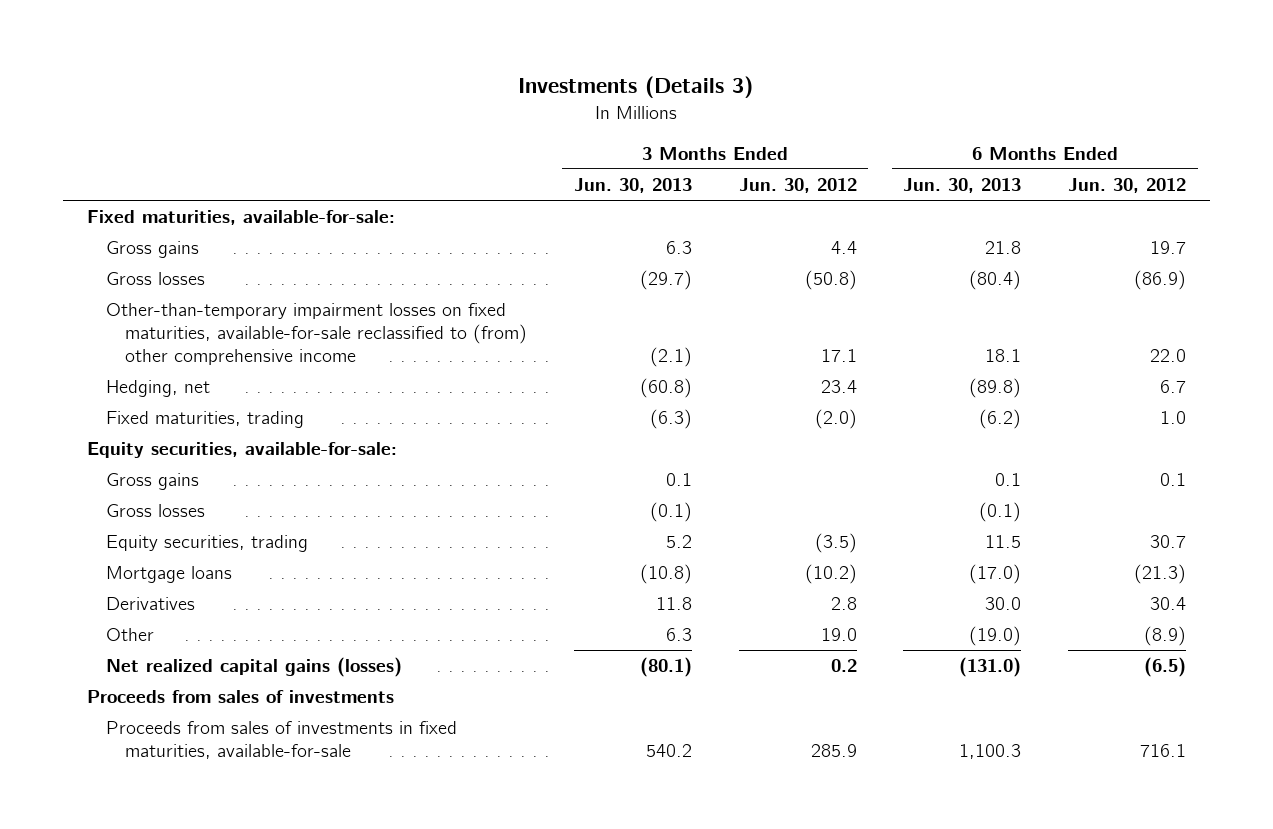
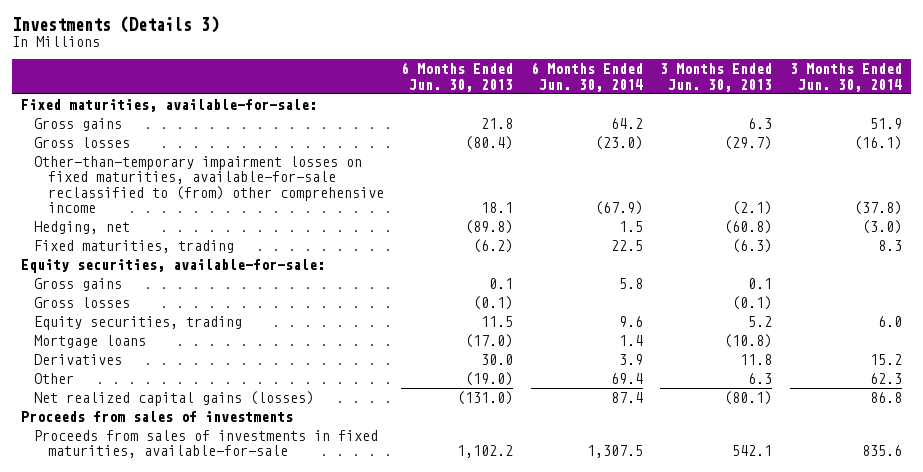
- | 3 Months Ended Jun. 30, 2013 | 3 Months Ended Jun. 30, 2012 | 6 Months Ended Jun. 30, 2013 | 6 Months Ended Jun. 30, 2012
+ | 6 Months Ended Jun. 30, 2013 | 6 Months Ended Jun. 30, 2014 | 3 Months Ended Jun. 30, 2013 | 3 Months Ended Jun. 30, 2014
- Proceeds from sales of investments in fixed maturities, available-for-sale | 540.2 | 285.9 | 1,100.3 | 716.1
+ Proceeds from sales of investments in fixed maturities, available-for-sale | 1,102.2 | 1,307.5 | 542.1 | 835.6

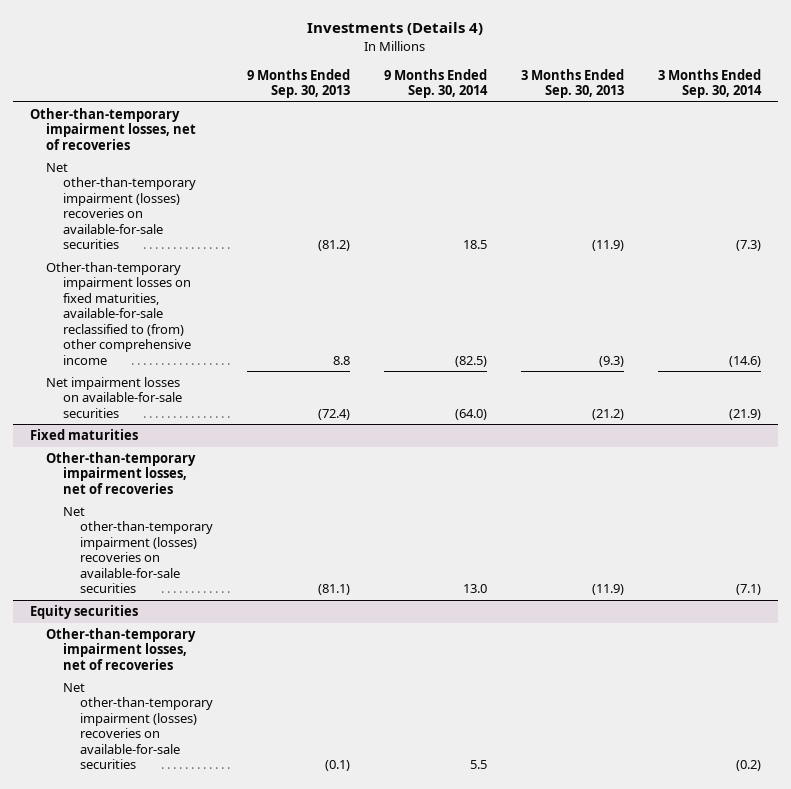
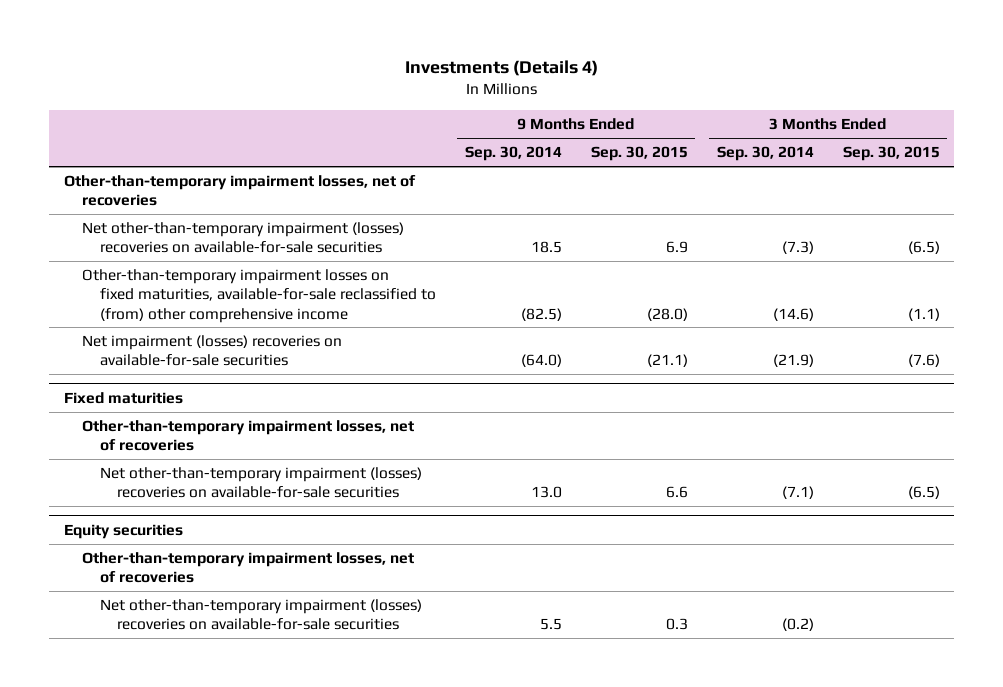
- | 9 Months Ended Sep. 30, 2013 | 9 Months Ended Sep. 30, 2014 | 3 Months Ended Sep. 30, 2013 | 3 Months Ended Sep. 30, 2014
+ | 9 Months Ended Sep. 30, 2014 | 9 Months Ended Sep. 30, 2015 | 3 Months Ended Sep. 30, 2014 | 3 Months Ended Sep. 30, 2015
- Net impairment losses on available-for-sale securities | (72.4) | (64.0) | (21.2) | (21.9)
+ Net impairment (losses) recoveries on available-for-sale securities | (64.0) | (21.1) | (21.9) | (7.6)

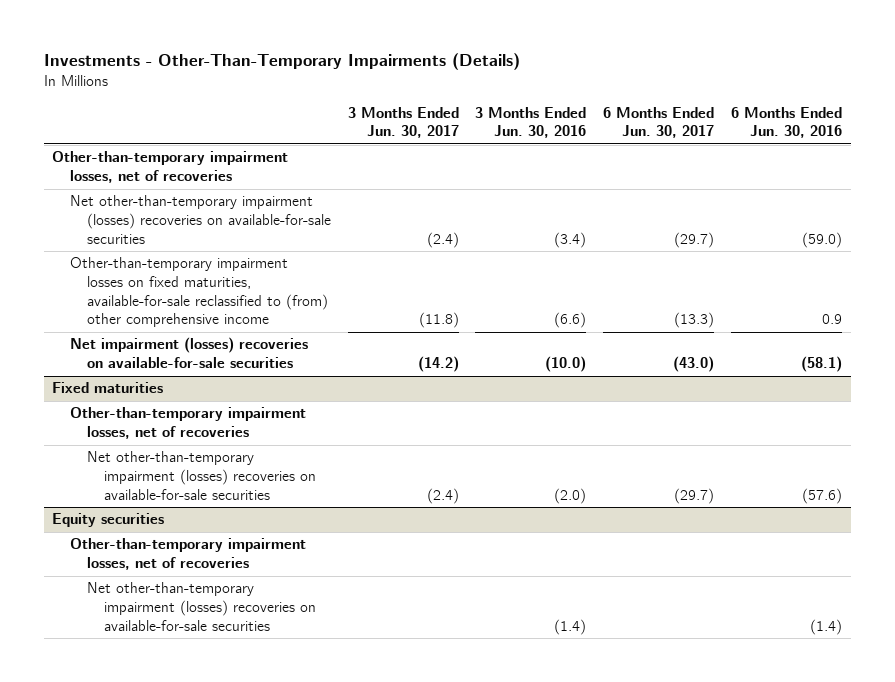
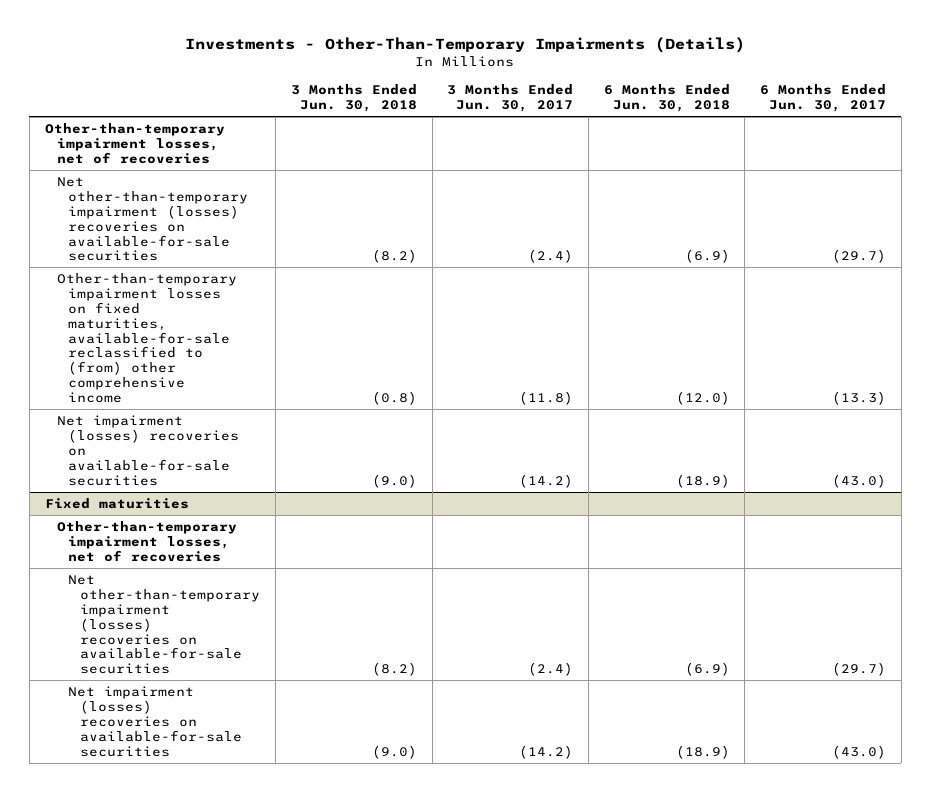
- | 3 Months Ended Jun. 30, 2017 | 3 Months Ended Jun. 30, 2016 | 6 Months Ended Jun. 30, 2017 | 6 Months Ended Jun. 30, 2016
+ | 3 Months Ended Jun. 30, 2018 | 3 Months Ended Jun. 30, 2017 | 6 Months Ended Jun. 30, 2018 | 6 Months Ended Jun. 30, 2017
- Equity securities
- Other-than-temporary impairment losses, net of recoveries
- Net other-than-temporary impairment (losses) recoveries on available-for-sale securities | | (1.4) | | (1.4)
@ Fixed maturities
+ Net impairment (losses) recoveries on available-for-sale securities | (9.0) | (14.2) | (18.9) | (43.0)

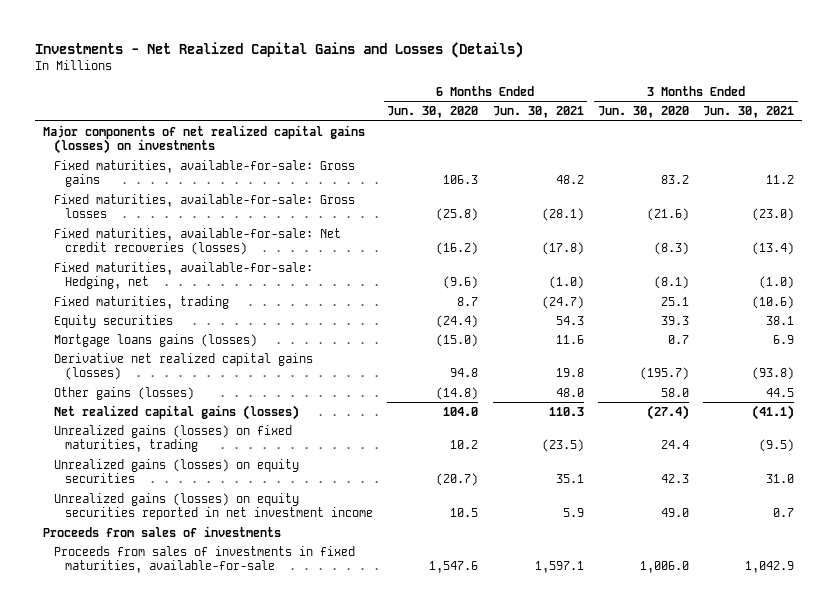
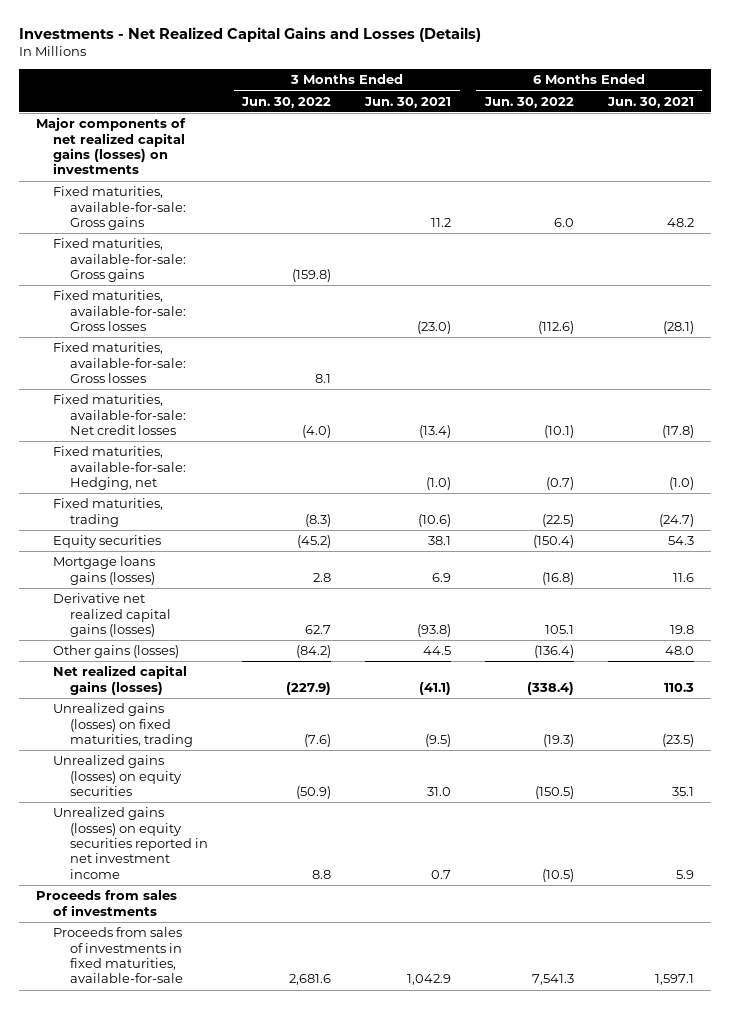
- | 6 Months Ended Jun. 30, 2020 | 6 Months Ended Jun. 30, 2021 | 3 Months Ended Jun. 30, 2020 | 3 Months Ended Jun. 30, 2021
+ | 3 Months Ended Jun. 30, 2022 | 3 Months Ended Jun. 30, 2021 | 6 Months Ended Jun. 30, 2022 | 6 Months Ended Jun. 30, 2021
+ Fixed maturities, available-for-sale: Gross gains | (159.8) | | |
- Fixed maturities, available-for-sale: Net credit recoveries (losses) | (16.2) | (17.8) | (8.3) | (13.4)
+ Fixed maturities, available-for-sale: Gross losses | 8.1 | | |
+ Fixed maturities, available-for-sale: Net credit losses | (4.0) | (13.4) | (10.1) | (17.8)

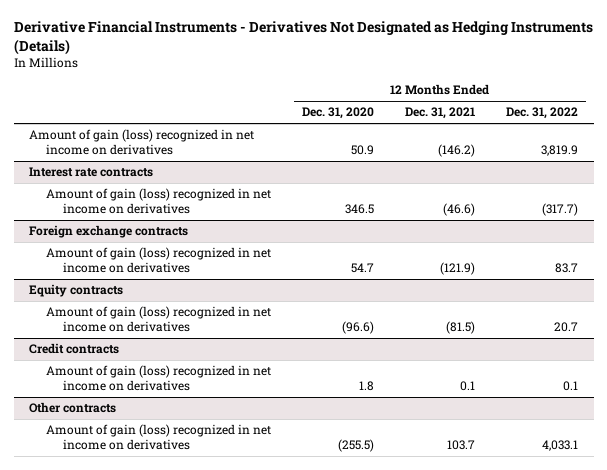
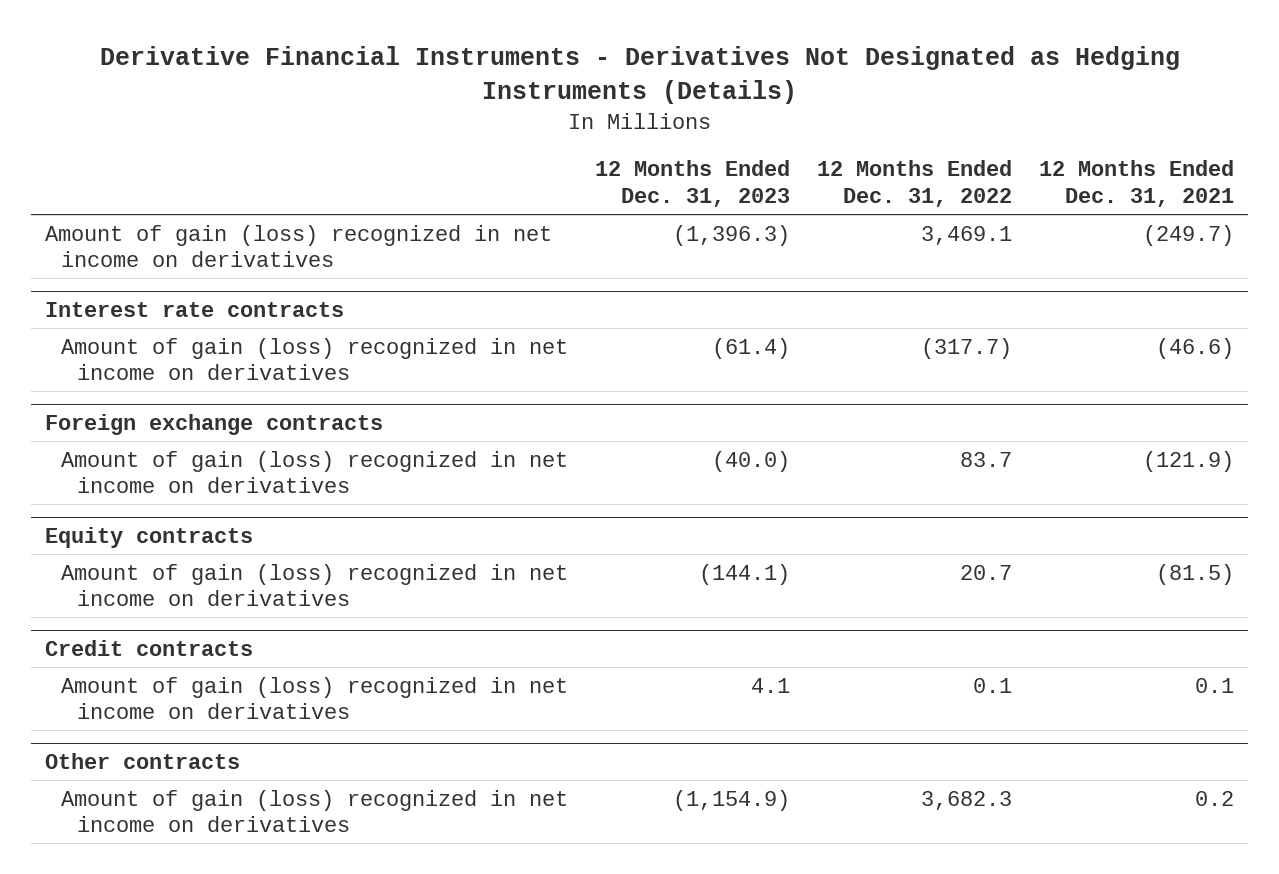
- | 12 Months Ended Dec. 31, 2020 | 12 Months Ended Dec. 31, 2021 | 12 Months Ended Dec. 31, 2022
+ | 12 Months Ended Dec. 31, 2023 | 12 Months Ended Dec. 31, 2022 | 12 Months Ended Dec. 31, 2021
- Amount of gain (loss) recognized in net income on derivatives | 50.9 | (146.2) | 3,819.9
+ Amount of gain (loss) recognized in net income on derivatives | (1,396.3) | 3,469.1 | (249.7)
@ Other contracts
- Amount of gain (loss) recognized in net income on derivatives | (255.5) | 103.7 | 4,033.1
+ Amount of gain (loss) recognized in net income on derivatives | (1,154.9) | 3,682.3 | 0.2

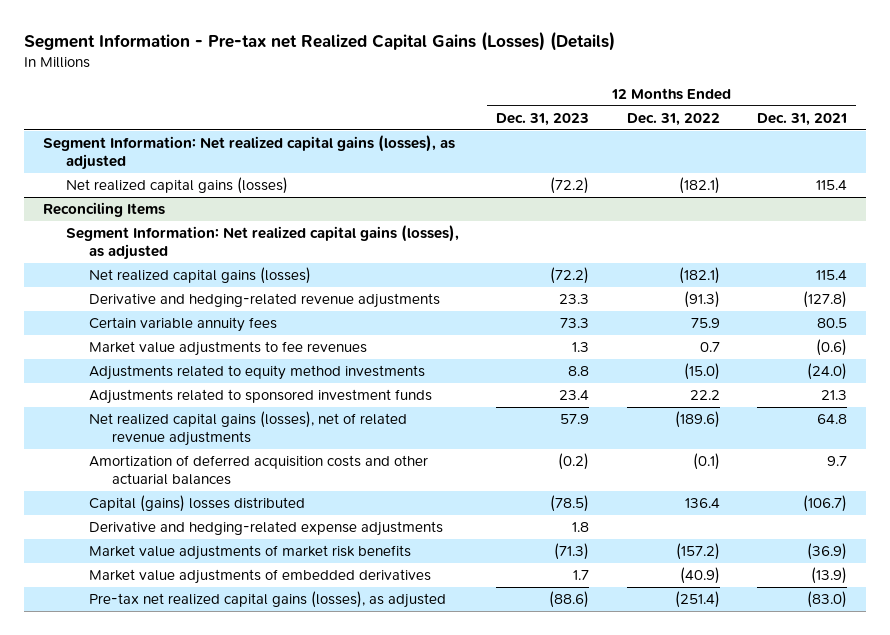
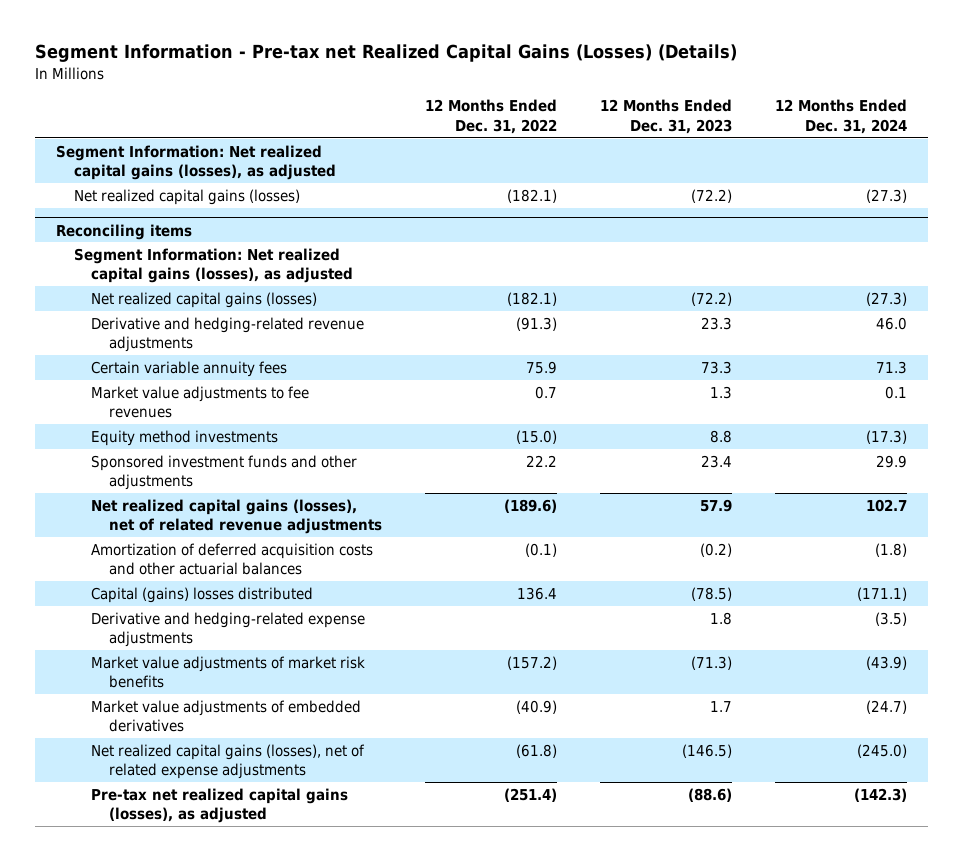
- | 12 Months Ended Dec. 31, 2023 | 12 Months Ended Dec. 31, 2022 | 12 Months Ended Dec. 31, 2021
+ | 12 Months Ended Dec. 31, 2022 | 12 Months Ended Dec. 31, 2023 | 12 Months Ended Dec. 31, 2024
- Reconciling Items
+ Reconciling items
- Adjustments related to equity method investments | 8.8 | (15.0) | (24.0)
- Adjustments related to sponsored investment funds | 23.4 | 22.2 | 21.3
+ Equity method investments | (15.0) | 8.8 | (17.3)
+ Sponsored investment funds and other adjustments | 22.2 | 23.4 | 29.9
+ Net realized capital gains (losses), net of related expense adjustments | (61.8) | (146.5) | (245.0)

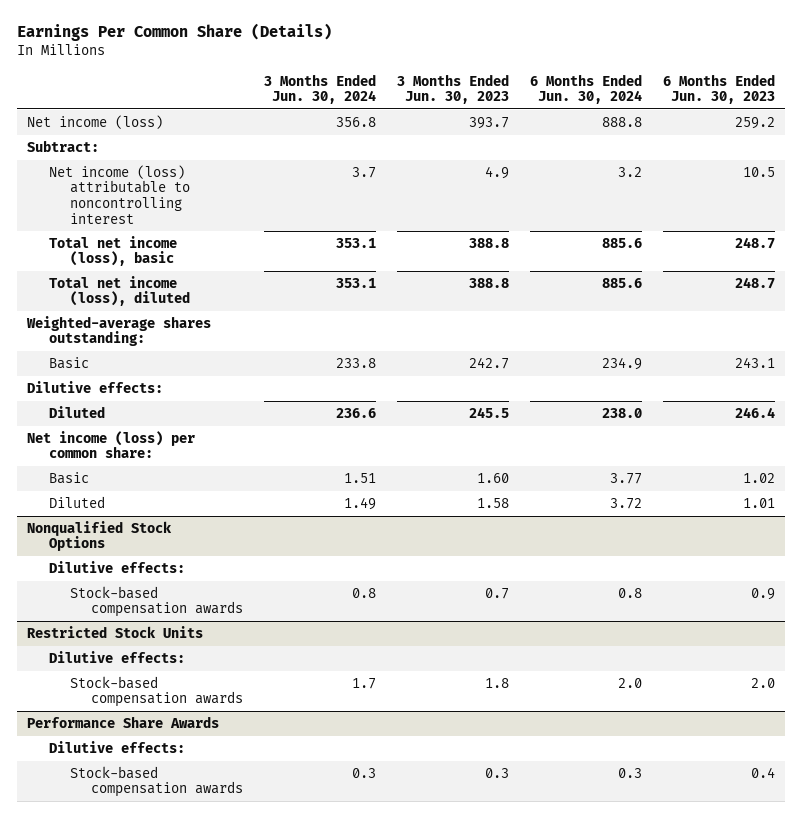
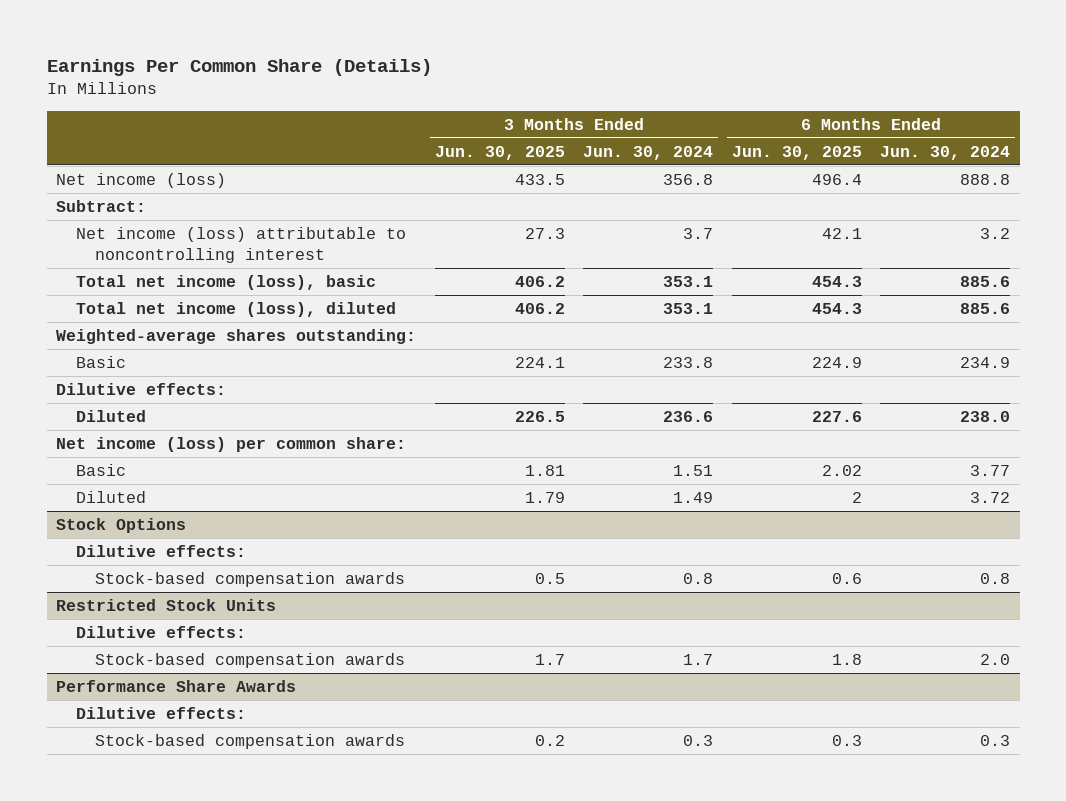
- | 3 Months Ended Jun. 30, 2024 | 3 Months Ended Jun. 30, 2023 | 6 Months Ended Jun. 30, 2024 | 6 Months Ended Jun. 30, 2023
+ | 3 Months Ended Jun. 30, 2025 | 3 Months Ended Jun. 30, 2024 | 6 Months Ended Jun. 30, 2025 | 6 Months Ended Jun. 30, 2024
- Nonqualified Stock Options
+ Stock Options

